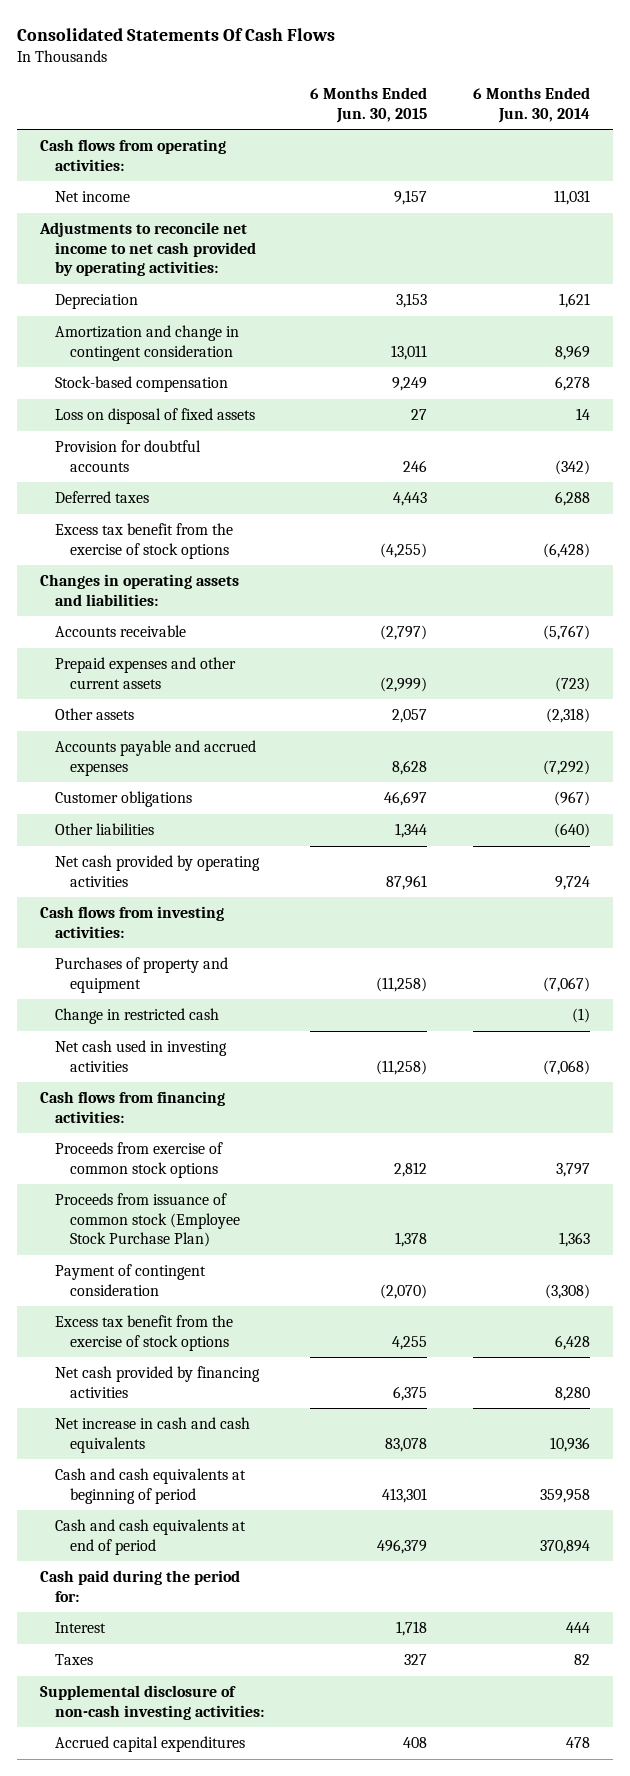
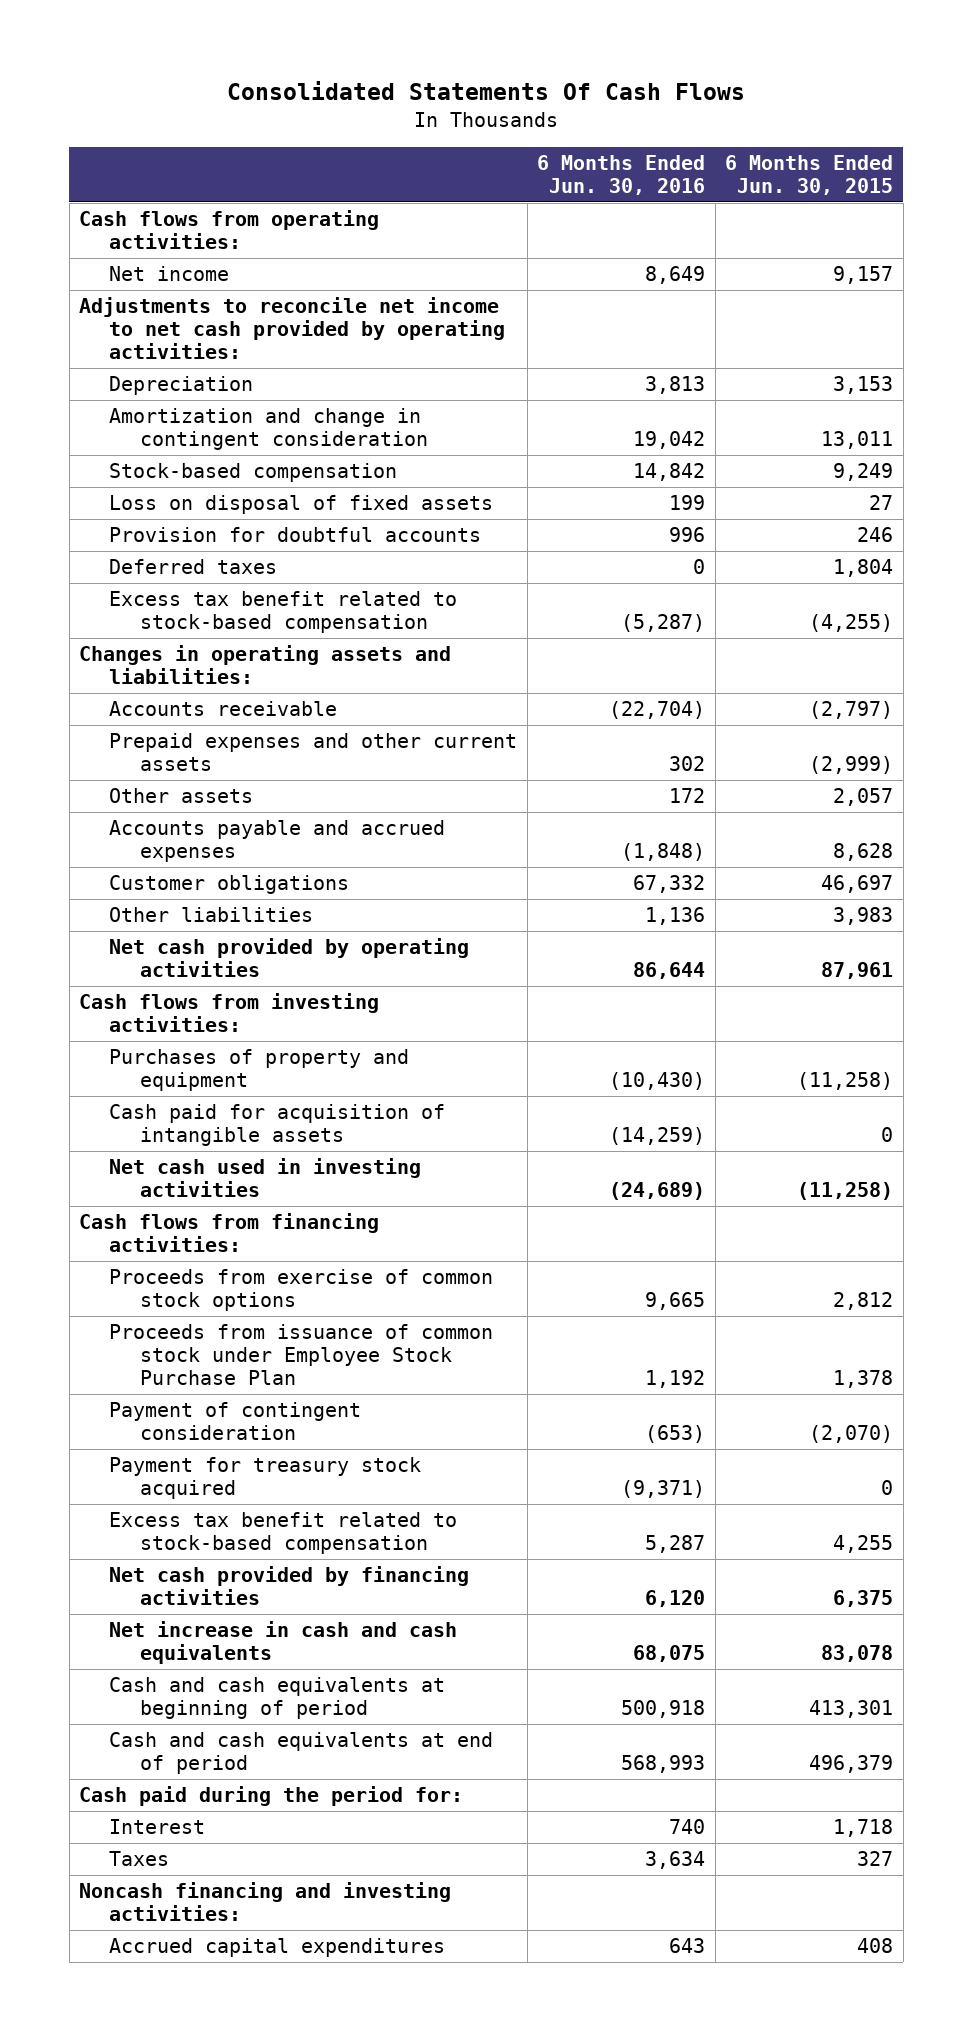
- | 6 Months Ended Jun. 30, 2015 | 6 Months Ended Jun. 30, 2014
+ | 6 Months Ended Jun. 30, 2016 | 6 Months Ended Jun. 30, 2015
- Deferred taxes | 4,443 | 6,288
- Excess tax benefit from the exercise of stock options | (4,255) | (6,428)
+ Deferred taxes | 0 | 1,804
+ Excess tax benefit related to stock-based compensation | (5,287) | (4,255)
- Other liabilities | 1,344 | (640)
+ Other liabilities | 1,136 | 3,983
- Change in restricted cash | | (1)
+ Cash paid for acquisition of intangible assets | (14,259) | 0
- Proceeds from issuance of common stock (Employee Stock Purchase Plan) | 1,378 | 1,363
+ Proceeds from issuance of common stock under Employee Stock Purchase Plan | 1,192 | 1,378
- Excess tax benefit from the exercise of stock options | 4,255 | 6,428
+ Payment for treasury stock acquired | (9,371) | 0
+ Excess tax benefit related to stock-based compensation | 5,287 | 4,255
- Supplemental disclosure of non-cash investing activities:
+ Noncash financing and investing activities:

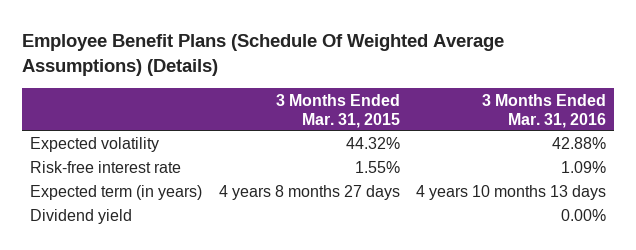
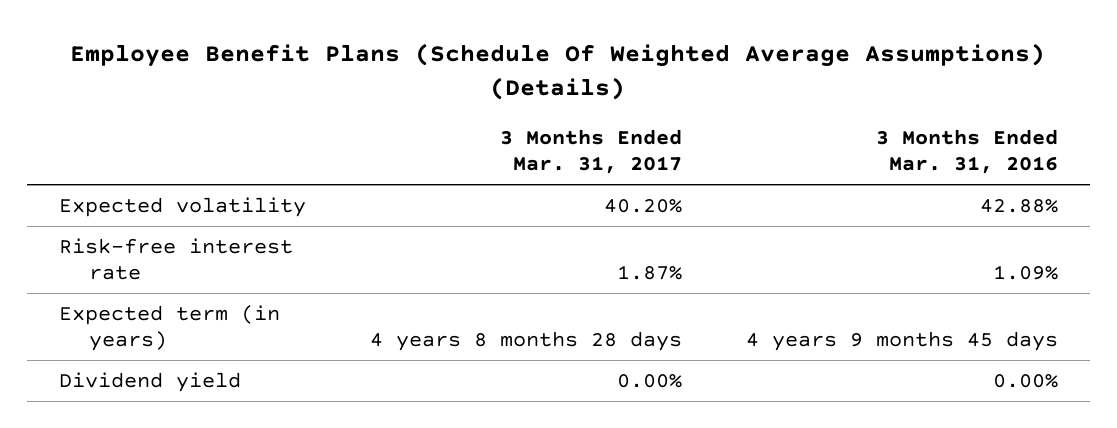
- | 3 Months Ended Mar. 31, 2015 | 3 Months Ended Mar. 31, 2016
+ | 3 Months Ended Mar. 31, 2017 | 3 Months Ended Mar. 31, 2016
- Expected term (in years) | 4 years 8 months 27 days | 4 years 10 months 13 days
+ Expected term (in years) | 4 years 8 months 28 days | 4 years 9 months 45 days

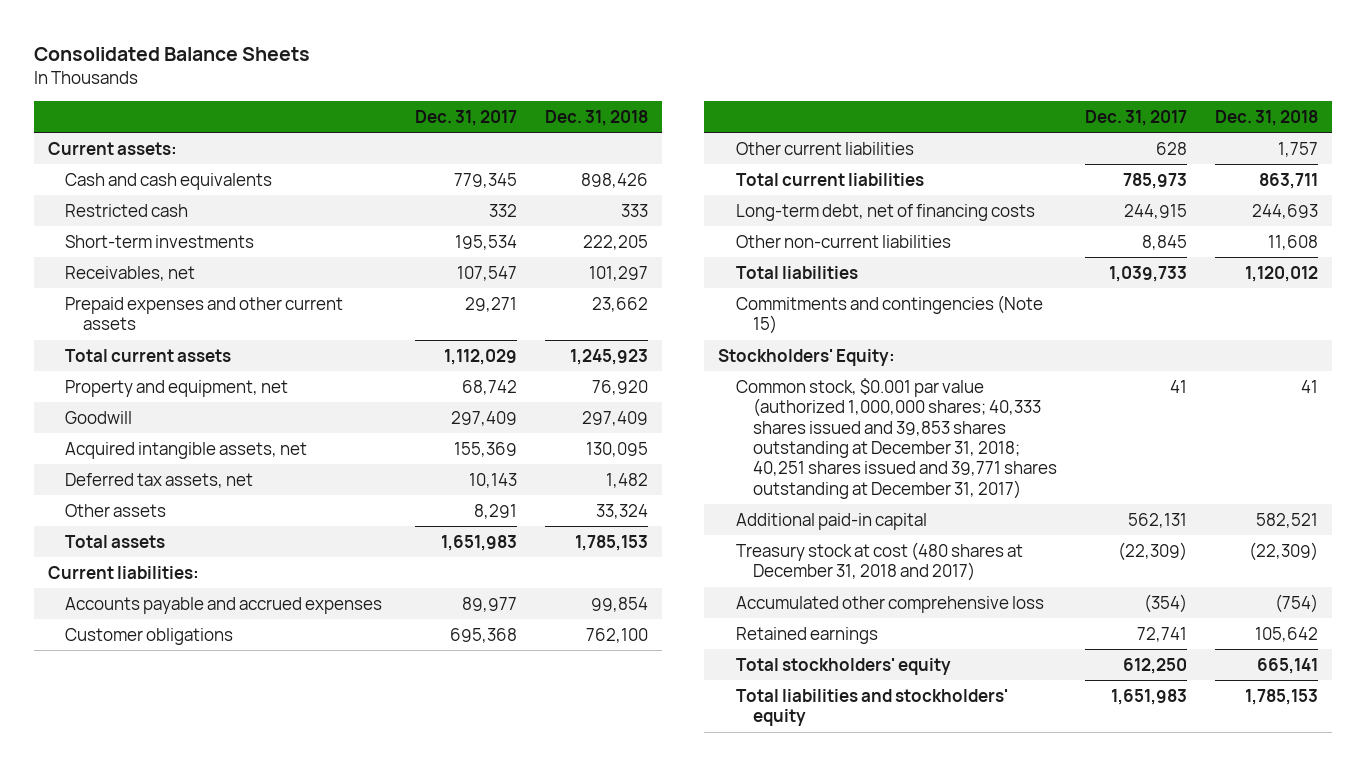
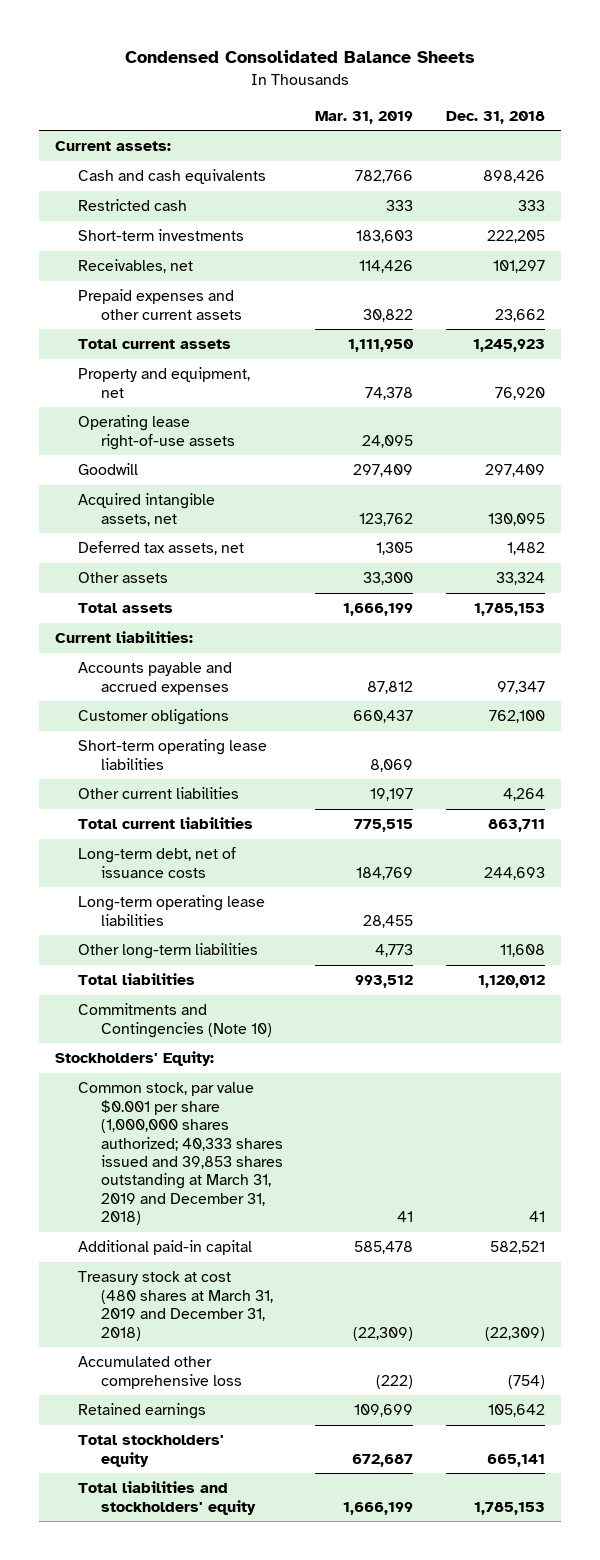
- Consolidated Balance Sheets
+ Condensed Consolidated Balance Sheets
- | Dec. 31, 2017 | Dec. 31, 2018
+ | Mar. 31, 2019 | Dec. 31, 2018
+ Operating lease right-of-use assets | 24,095 |
- Accounts payable and accrued expenses | 89,977 | 99,854
+ Accounts payable and accrued expenses | 87,812 | 97,347
- Other current liabilities | 628 | 1,757
+ Short-term operating lease liabilities | 8,069 |
+ Other current liabilities | 19,197 | 4,264
- Long-term debt, net of financing costs | 244,915 | 244,693
- Other non-current liabilities | 8,845 | 11,608
+ Long-term debt, net of issuance costs | 184,769 | 244,693
+ Long-term operating lease liabilities | 28,455 |
+ Other long-term liabilities | 4,773 | 11,608
- Commitments and contingencies (Note 15)
+ Commitments and Contingencies (Note 10)
- Common stock, $0.001 par value (authorized 1,000,000 shares; 40,333 shares issued and 39,853 shares outstanding at December 31, 2018; 40,251 shares issued and 39,771 shares outstanding at December 31, 2017) | 41 | 41
+ Common stock, par value $0.001 per share (1,000,000 shares authorized; 40,333 shares issued and 39,853 shares outstanding at March 31, 2019 and December 31, 2018) | 41 | 41
- Treasury stock at cost (480 shares at December 31, 2018 and 2017) | (22,309) | (22,309)
+ Treasury stock at cost (480 shares at March 31, 2019 and December 31, 2018) | (22,309) | (22,309)

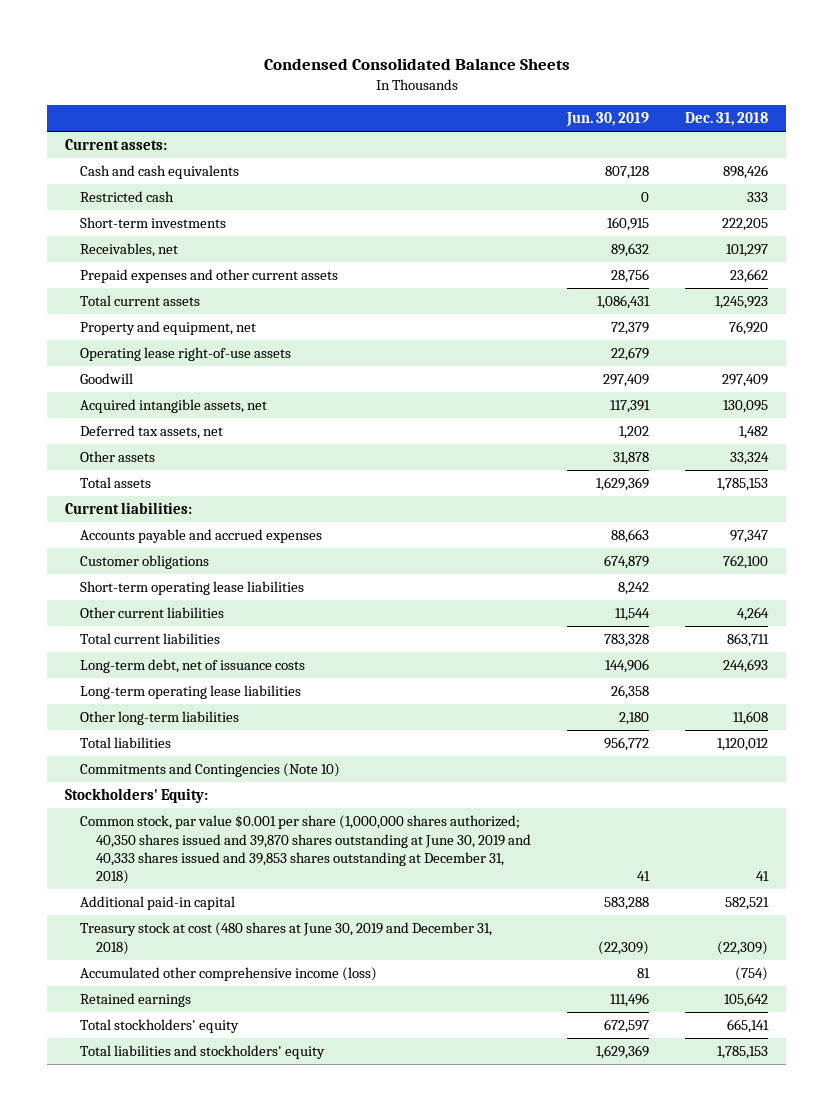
- | Mar. 31, 2019 | Dec. 31, 2018
+ | Jun. 30, 2019 | Dec. 31, 2018
- Common stock, par value $0.001 per share (1,000,000 shares authorized; 40,333 shares issued and 39,853 shares outstanding at March 31, 2019 and December 31, 2018) | 41 | 41
+ Common stock, par value $0.001 per share (1,000,000 shares authorized; 40,350 shares issued and 39,870 shares outstanding at June 30, 2019 and 40,333 shares issued and 39,853 shares outstanding at December 31, 2018) | 41 | 41
- Treasury stock at cost (480 shares at March 31, 2019 and December 31, 2018) | (22,309) | (22,309)
- Accumulated other comprehensive loss | (222) | (754)
+ Treasury stock at cost (480 shares at June 30, 2019 and December 31, 2018) | (22,309) | (22,309)
+ Accumulated other comprehensive income (loss) | 81 | (754)

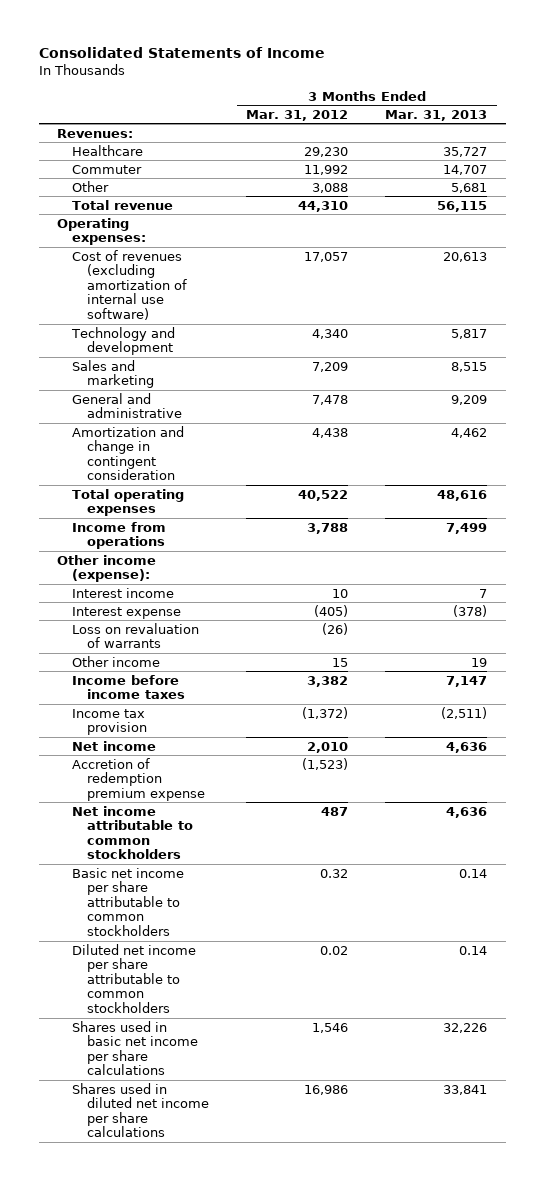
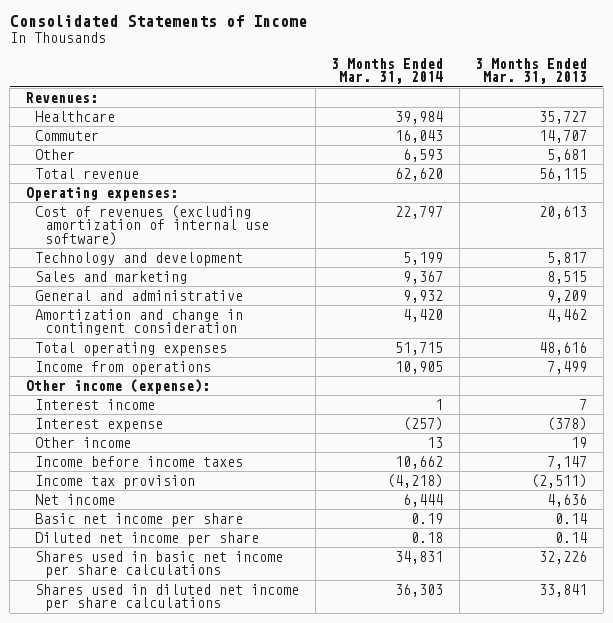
- | 3 Months Ended Mar. 31, 2012 | 3 Months Ended Mar. 31, 2013
+ | 3 Months Ended Mar. 31, 2014 | 3 Months Ended Mar. 31, 2013
- Loss on revaluation of warrants | (26) |
- Accretion of redemption premium expense | (1,523) |
- Net income attributable to common stockholders | 487 | 4,636
- Basic net income per share attributable to common stockholders | 0.32 | 0.14
- Diluted net income per share attributable to common stockholders | 0.02 | 0.14
+ Basic net income per share | 0.19 | 0.14
+ Diluted net income per share | 0.18 | 0.14

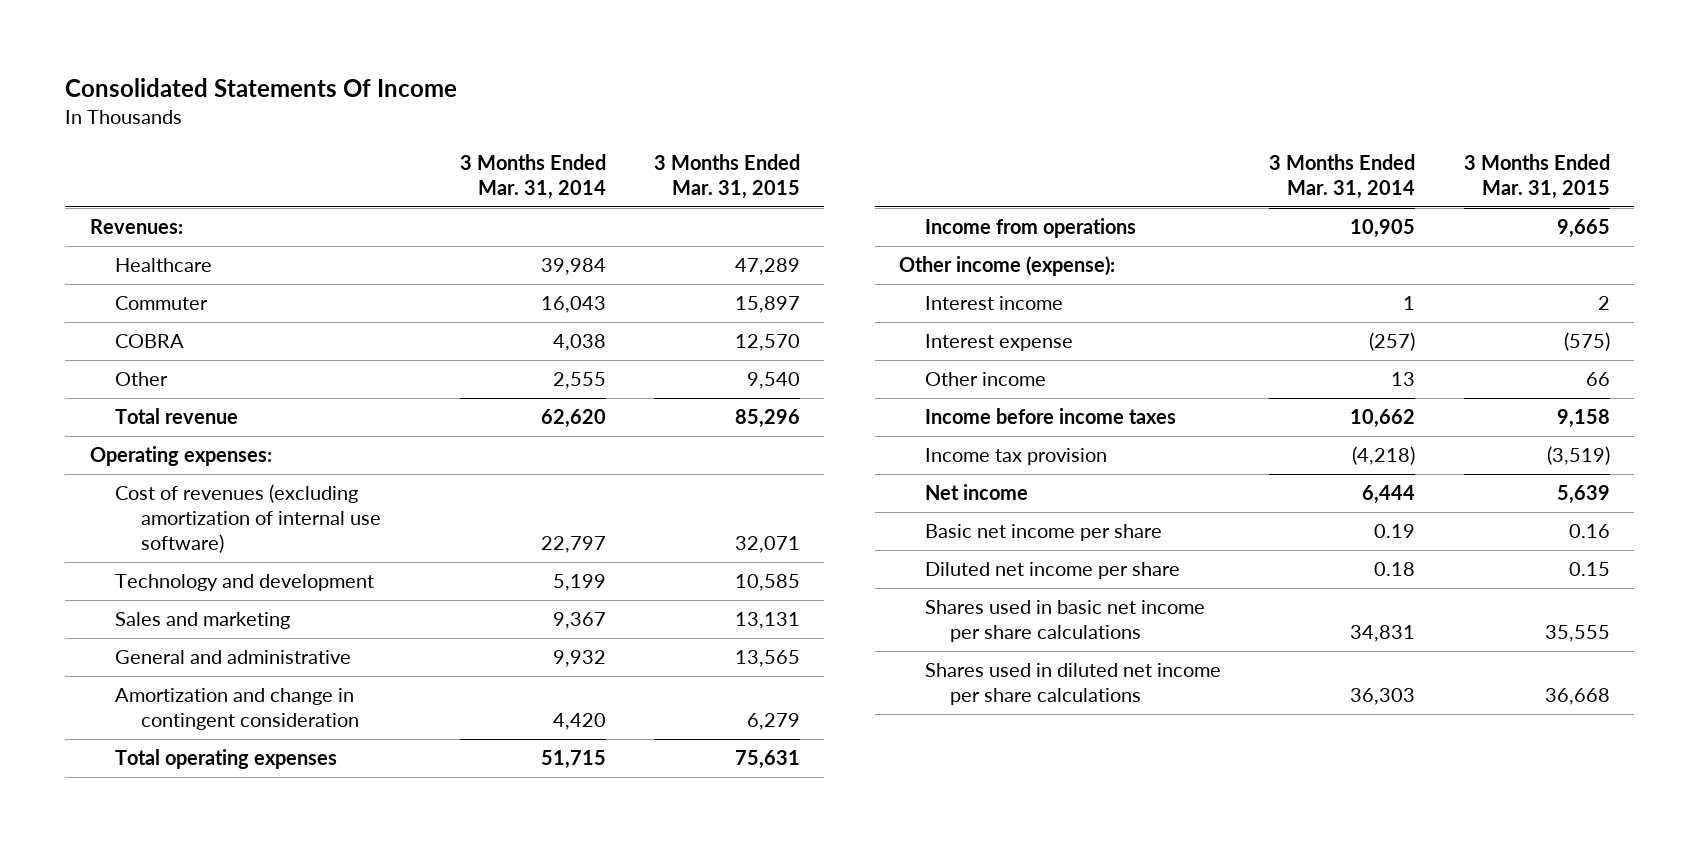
- Consolidated Statements of Income
+ Consolidated Statements Of Income
- | 3 Months Ended Mar. 31, 2014 | 3 Months Ended Mar. 31, 2013
+ | 3 Months Ended Mar. 31, 2014 | 3 Months Ended Mar. 31, 2015
- Other | 6,593 | 5,681
+ COBRA | 4,038 | 12,570
+ Other | 2,555 | 9,540

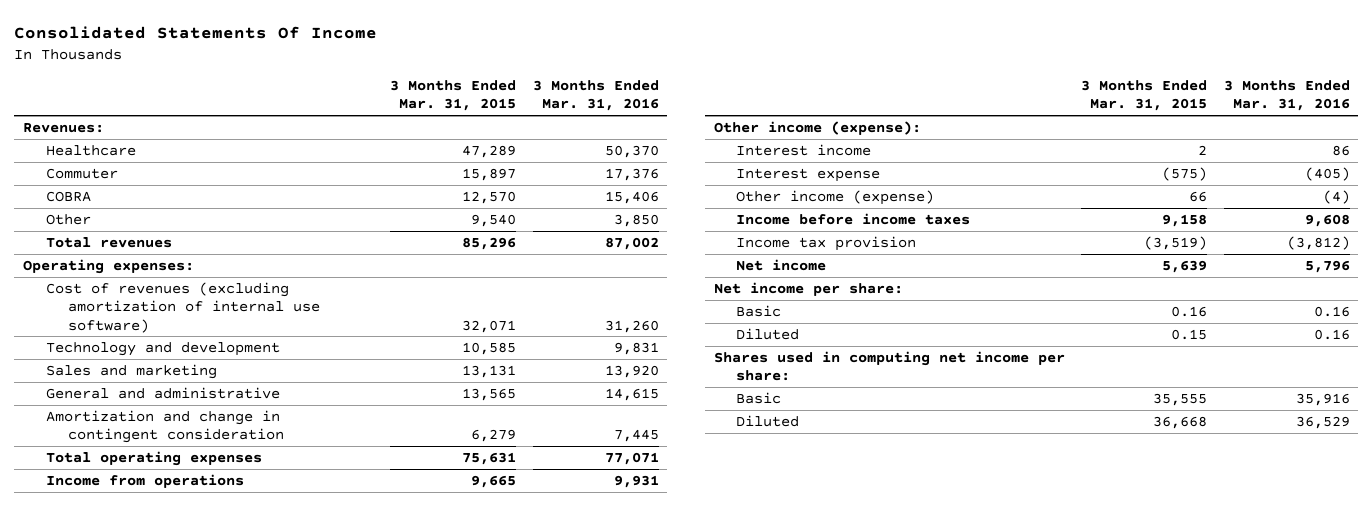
- | 3 Months Ended Mar. 31, 2014 | 3 Months Ended Mar. 31, 2015
+ | 3 Months Ended Mar. 31, 2015 | 3 Months Ended Mar. 31, 2016
- Total revenue | 62,620 | 85,296
+ Total revenues | 85,296 | 87,002
- Other income | 13 | 66
+ Other income (expense) | 66 | (4)
- Basic net income per share | 0.19 | 0.16
- Diluted net income per share | 0.18 | 0.15
- Shares used in basic net income per share calculations | 34,831 | 35,555
- Shares used in diluted net income per share calculations | 36,303 | 36,668
+ Net income per share:
+ Basic | 0.16 | 0.16
+ Diluted | 0.15 | 0.16
+ Shares used in computing net income per share:
+ Basic | 35,555 | 35,916
+ Diluted | 36,668 | 36,529

